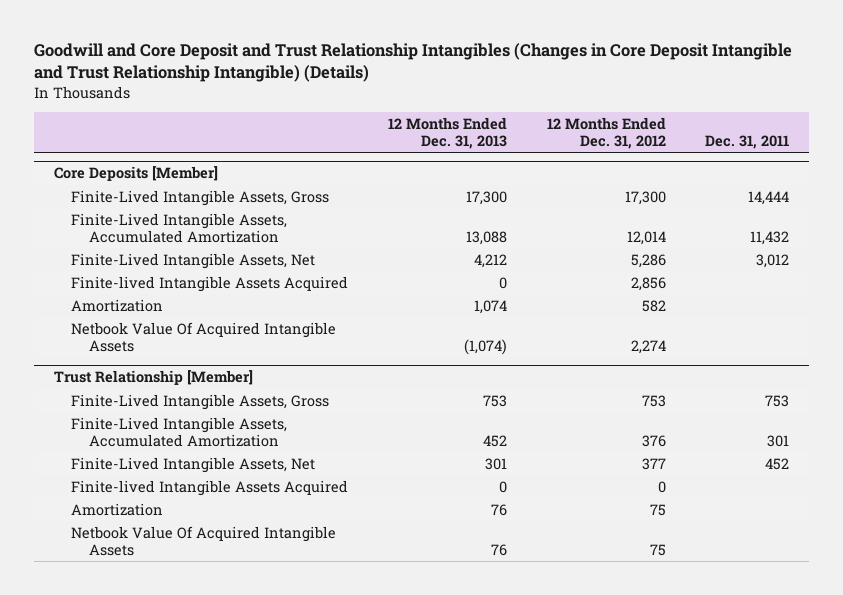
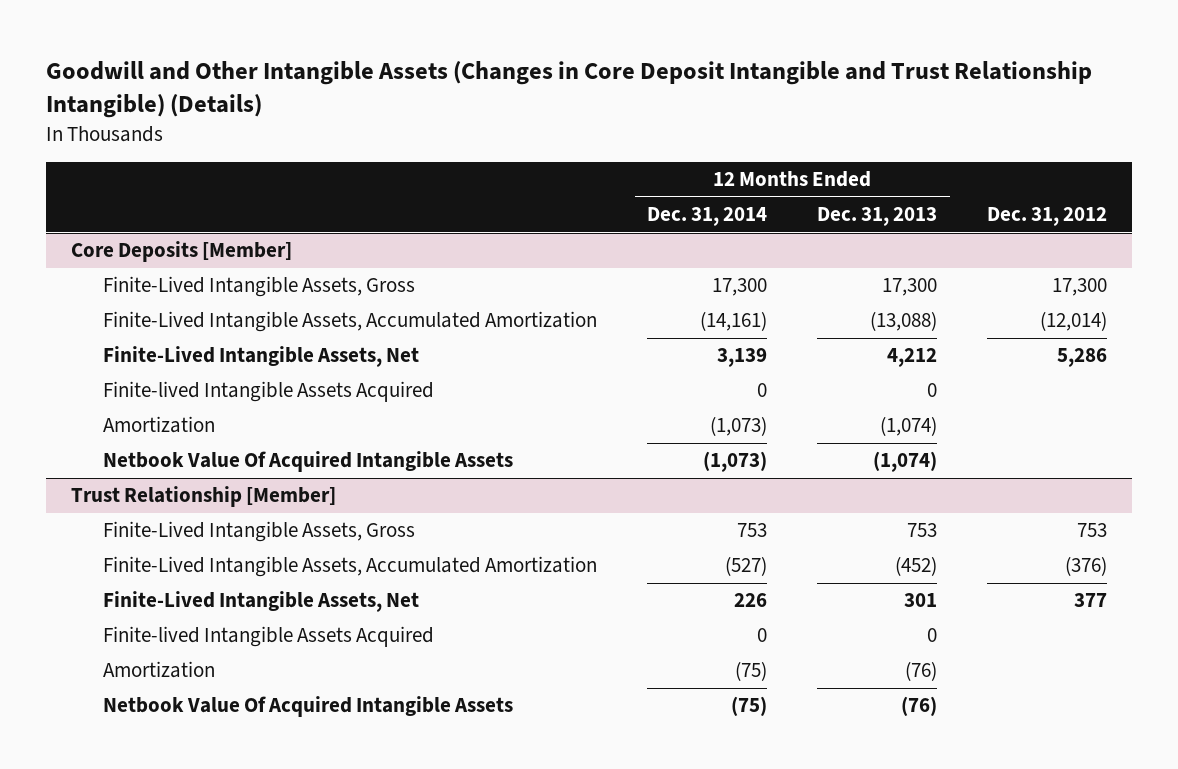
- Goodwill and Core Deposit and Trust Relationship Intangibles (Changes in Core Deposit Intangible and Trust Relationship Intangible) (Details)
+ Goodwill and Other Intangible Assets (Changes in Core Deposit Intangible and Trust Relationship Intangible) (Details)
- | 12 Months Ended Dec. 31, 2013 | 12 Months Ended Dec. 31, 2012 | Dec. 31, 2011
+ | 12 Months Ended Dec. 31, 2014 | 12 Months Ended Dec. 31, 2013 | Dec. 31, 2012
@ Core Deposits [Member]
- Finite-Lived Intangible Assets, Accumulated Amortization | 13,088 | 12,014 | 11,432
+ Finite-Lived Intangible Assets, Accumulated Amortization | (14,161) | (13,088) | (12,014)
- Amortization | 1,074 | 582 |
+ Amortization | (1,073) | (1,074) |
@ Trust Relationship [Member]
- Finite-Lived Intangible Assets, Accumulated Amortization | 452 | 376 | 301
+ Finite-Lived Intangible Assets, Accumulated Amortization | (527) | (452) | (376)
- Amortization | 76 | 75 |
- Netbook Value Of Acquired Intangible Assets | 76 | 75 |
+ Amortization | (75) | (76) |
+ Netbook Value Of Acquired Intangible Assets | (75) | (76) |

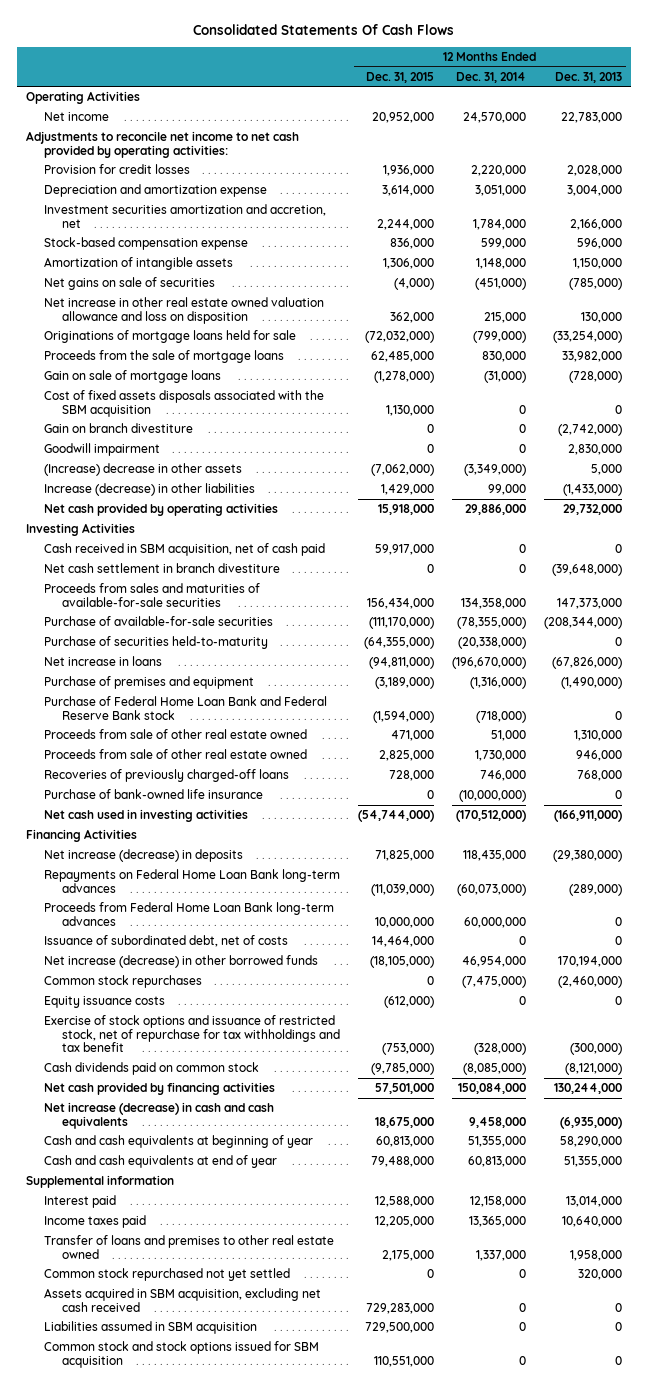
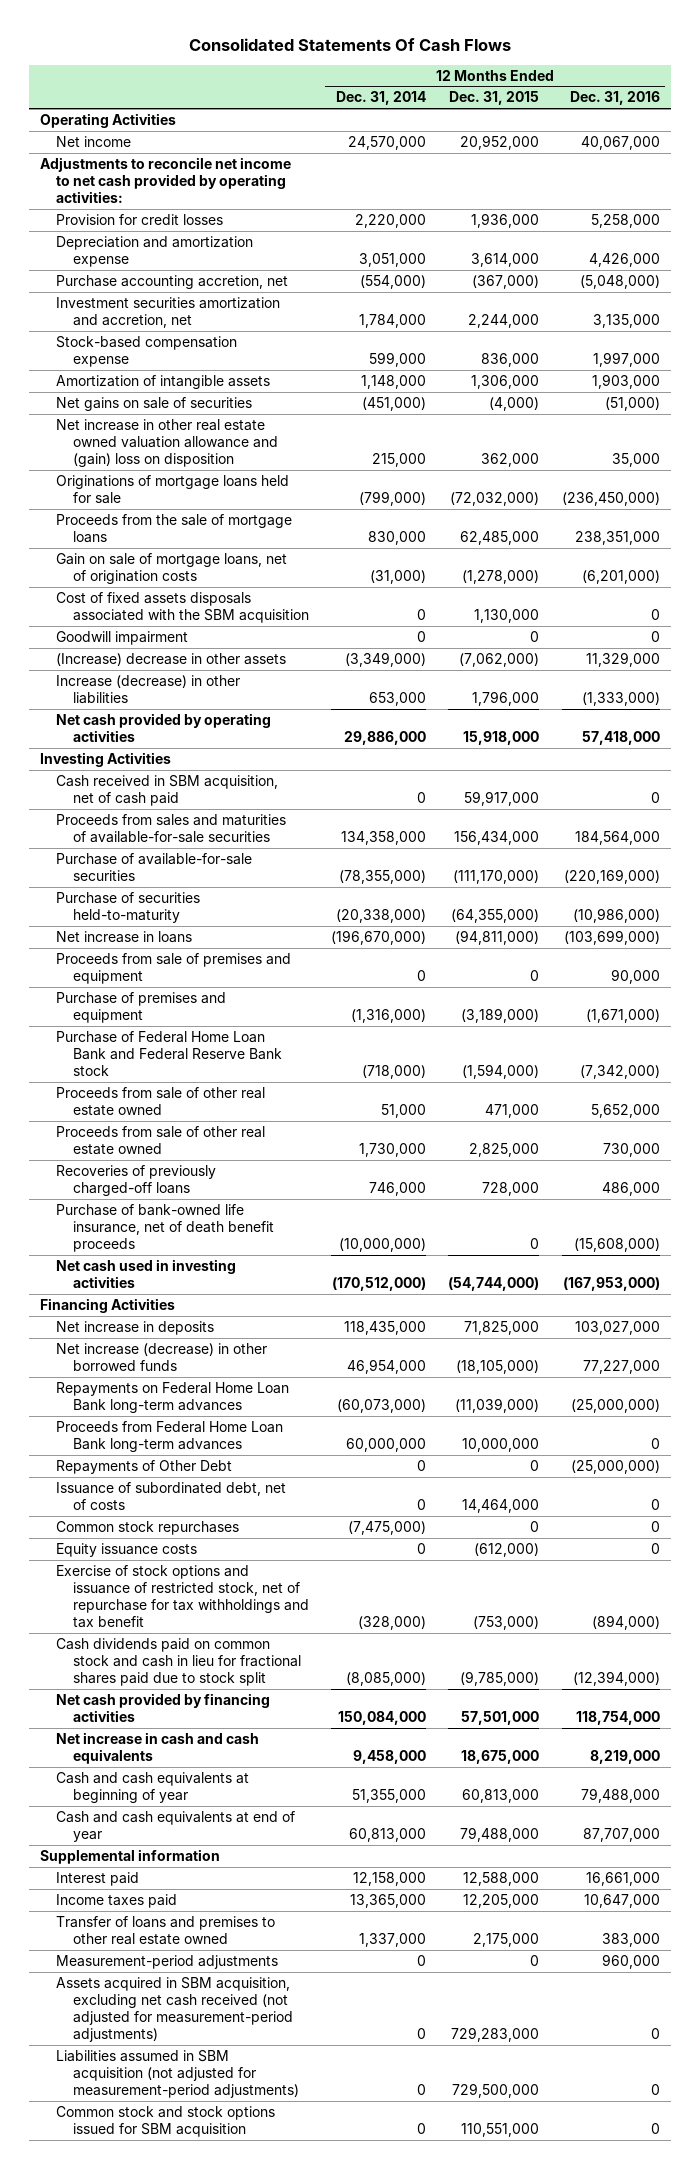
- | 12 Months Ended Dec. 31, 2015 | 12 Months Ended Dec. 31, 2014 | 12 Months Ended Dec. 31, 2013
+ | 12 Months Ended Dec. 31, 2014 | 12 Months Ended Dec. 31, 2015 | 12 Months Ended Dec. 31, 2016
+ Purchase accounting accretion, net | (554,000) | (367,000) | (5,048,000)
- Net increase in other real estate owned valuation allowance and loss on disposition | 362,000 | 215,000 | 130,000
+ Net increase in other real estate owned valuation allowance and (gain) loss on disposition | 215,000 | 362,000 | 35,000
- Gain on sale of mortgage loans | (1,278,000) | (31,000) | (728,000)
+ Gain on sale of mortgage loans, net of origination costs | (31,000) | (1,278,000) | (6,201,000)
- Gain on branch divestiture | 0 | 0 | (2,742,000)
- Increase (decrease) in other liabilities | 1,429,000 | 99,000 | (1,433,000)
+ Increase (decrease) in other liabilities | 653,000 | 1,796,000 | (1,333,000)
- Net cash settlement in branch divestiture | 0 | 0 | (39,648,000)
+ Proceeds from sale of premises and equipment | 0 | 0 | 90,000
- Purchase of bank-owned life insurance | 0 | (10,000,000) | 0
+ Purchase of bank-owned life insurance, net of death benefit proceeds | (10,000,000) | 0 | (15,608,000)
- Net increase (decrease) in deposits | 71,825,000 | 118,435,000 | (29,380,000)
+ Net increase in deposits | 118,435,000 | 71,825,000 | 103,027,000
moved up: Net increase (decrease) in other borrowed funds | 46,954,000 | (18,105,000) | 77,227,000
+ Repayments of Other Debt | 0 | 0 | (25,000,000)
- Cash dividends paid on common stock | (9,785,000) | (8,085,000) | (8,121,000)
+ Cash dividends paid on common stock and cash in lieu for fractional shares paid due to stock split | (8,085,000) | (9,785,000) | (12,394,000)
- Net increase (decrease) in cash and cash equivalents | 18,675,000 | 9,458,000 | (6,935,000)
+ Net increase in cash and cash equivalents | 9,458,000 | 18,675,000 | 8,219,000
- Common stock repurchased not yet settled | 0 | 0 | 320,000
- Assets acquired in SBM acquisition, excluding net cash received | 729,283,000 | 0 | 0
- Liabilities assumed in SBM acquisition | 729,500,000 | 0 | 0
+ Measurement-period adjustments | 0 | 0 | 960,000
+ Assets acquired in SBM acquisition, excluding net cash received (not adjusted for measurement-period adjustments) | 0 | 729,283,000 | 0
+ Liabilities assumed in SBM acquisition (not adjusted for measurement-period adjustments) | 0 | 729,500,000 | 0

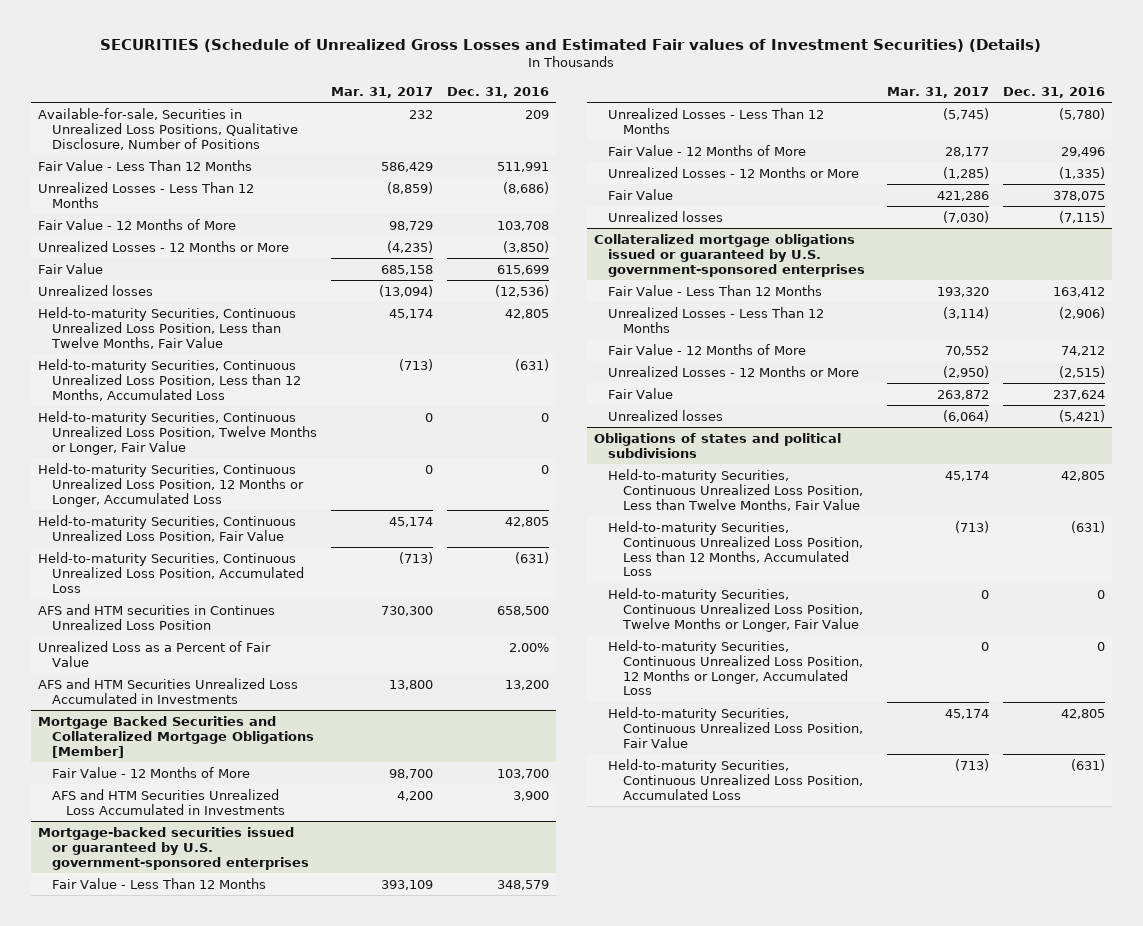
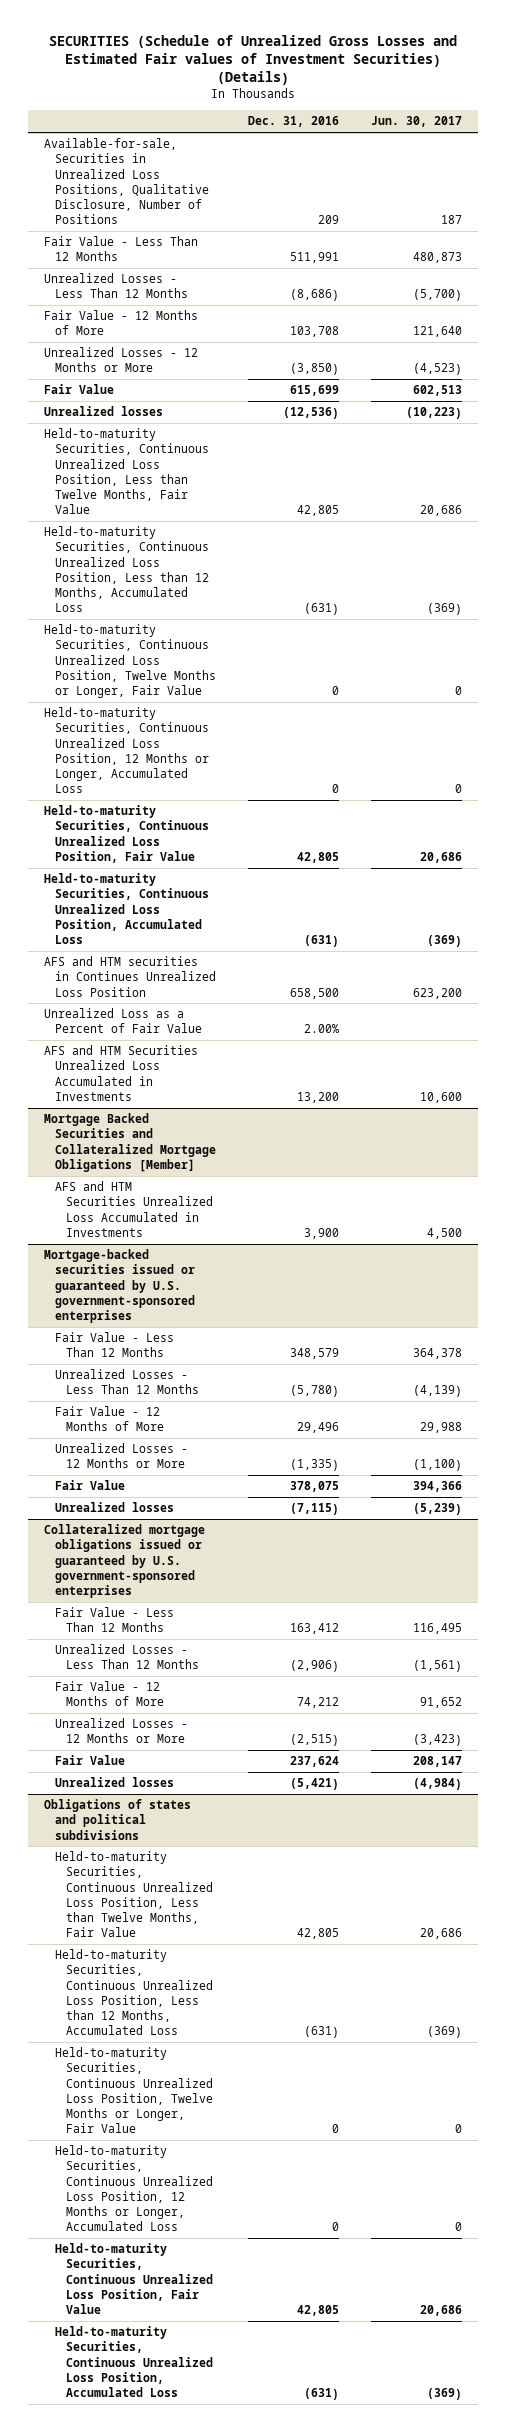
- | Mar. 31, 2017 | Dec. 31, 2016
+ | Dec. 31, 2016 | Jun. 30, 2017
@ Mortgage Backed Securities and Collateralized Mortgage Obligations [Member]
- Fair Value - 12 Months of More | 98,700 | 103,700

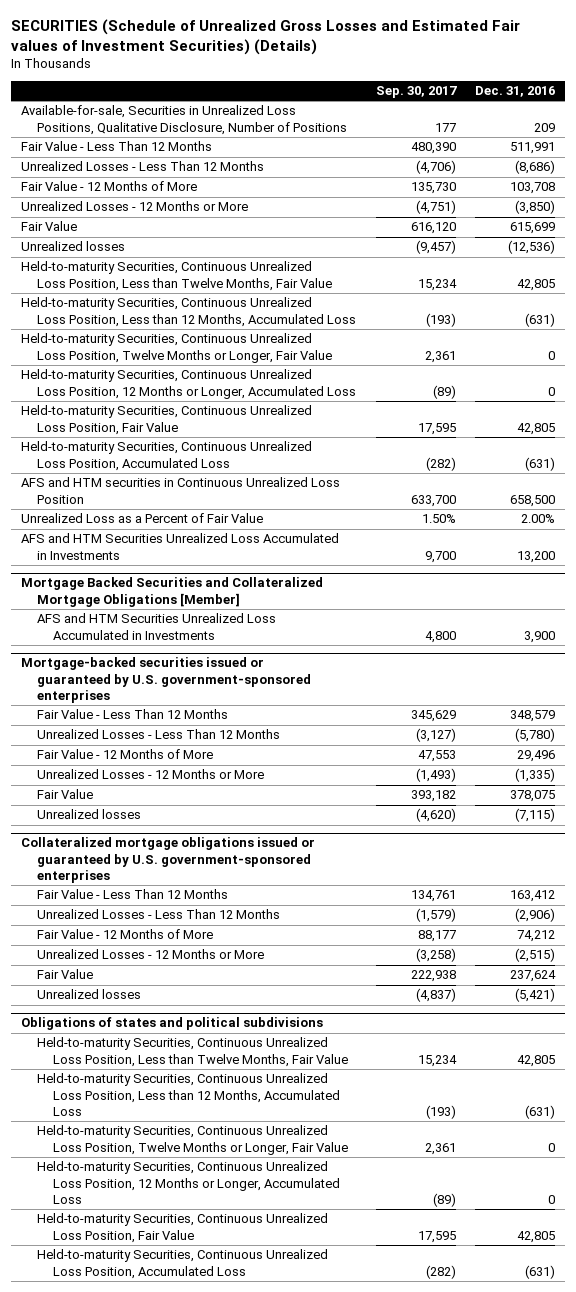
- | Dec. 31, 2016 | Jun. 30, 2017
+ | Sep. 30, 2017 | Dec. 31, 2016
- AFS and HTM securities in Continues Unrealized Loss Position | 658,500 | 623,200
+ AFS and HTM securities in Continuous Unrealized Loss Position | 633,700 | 658,500

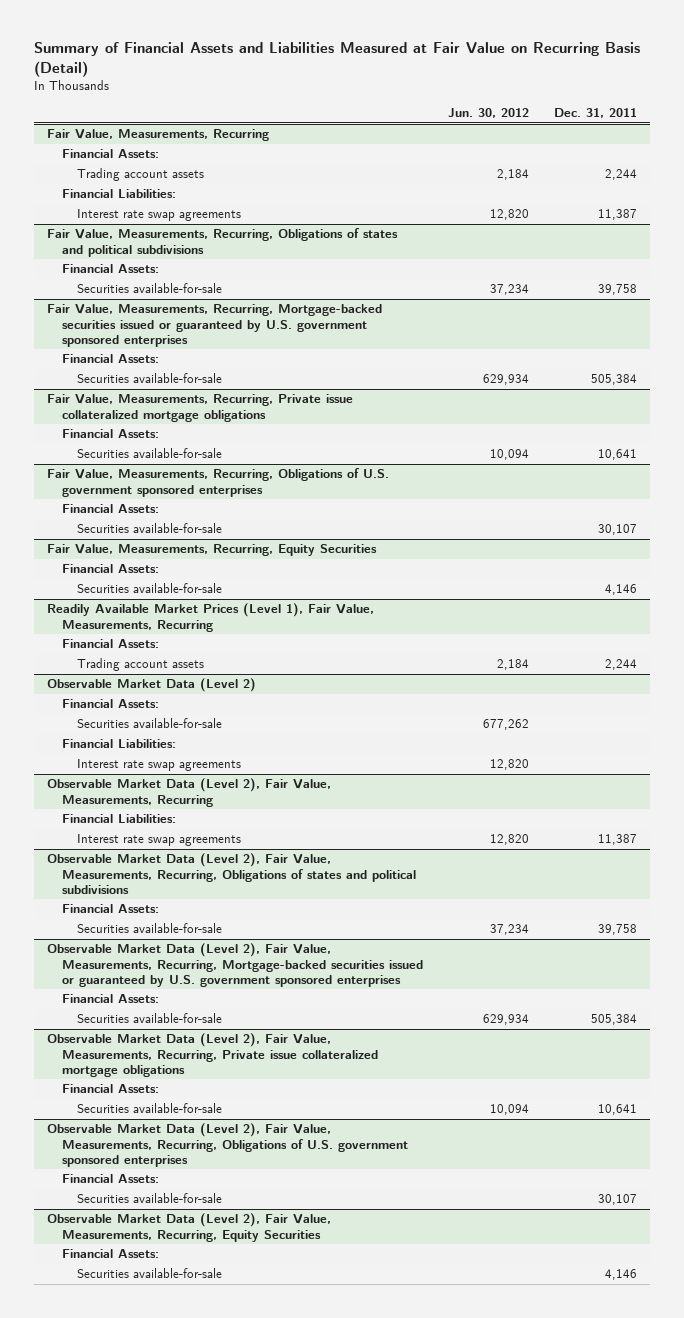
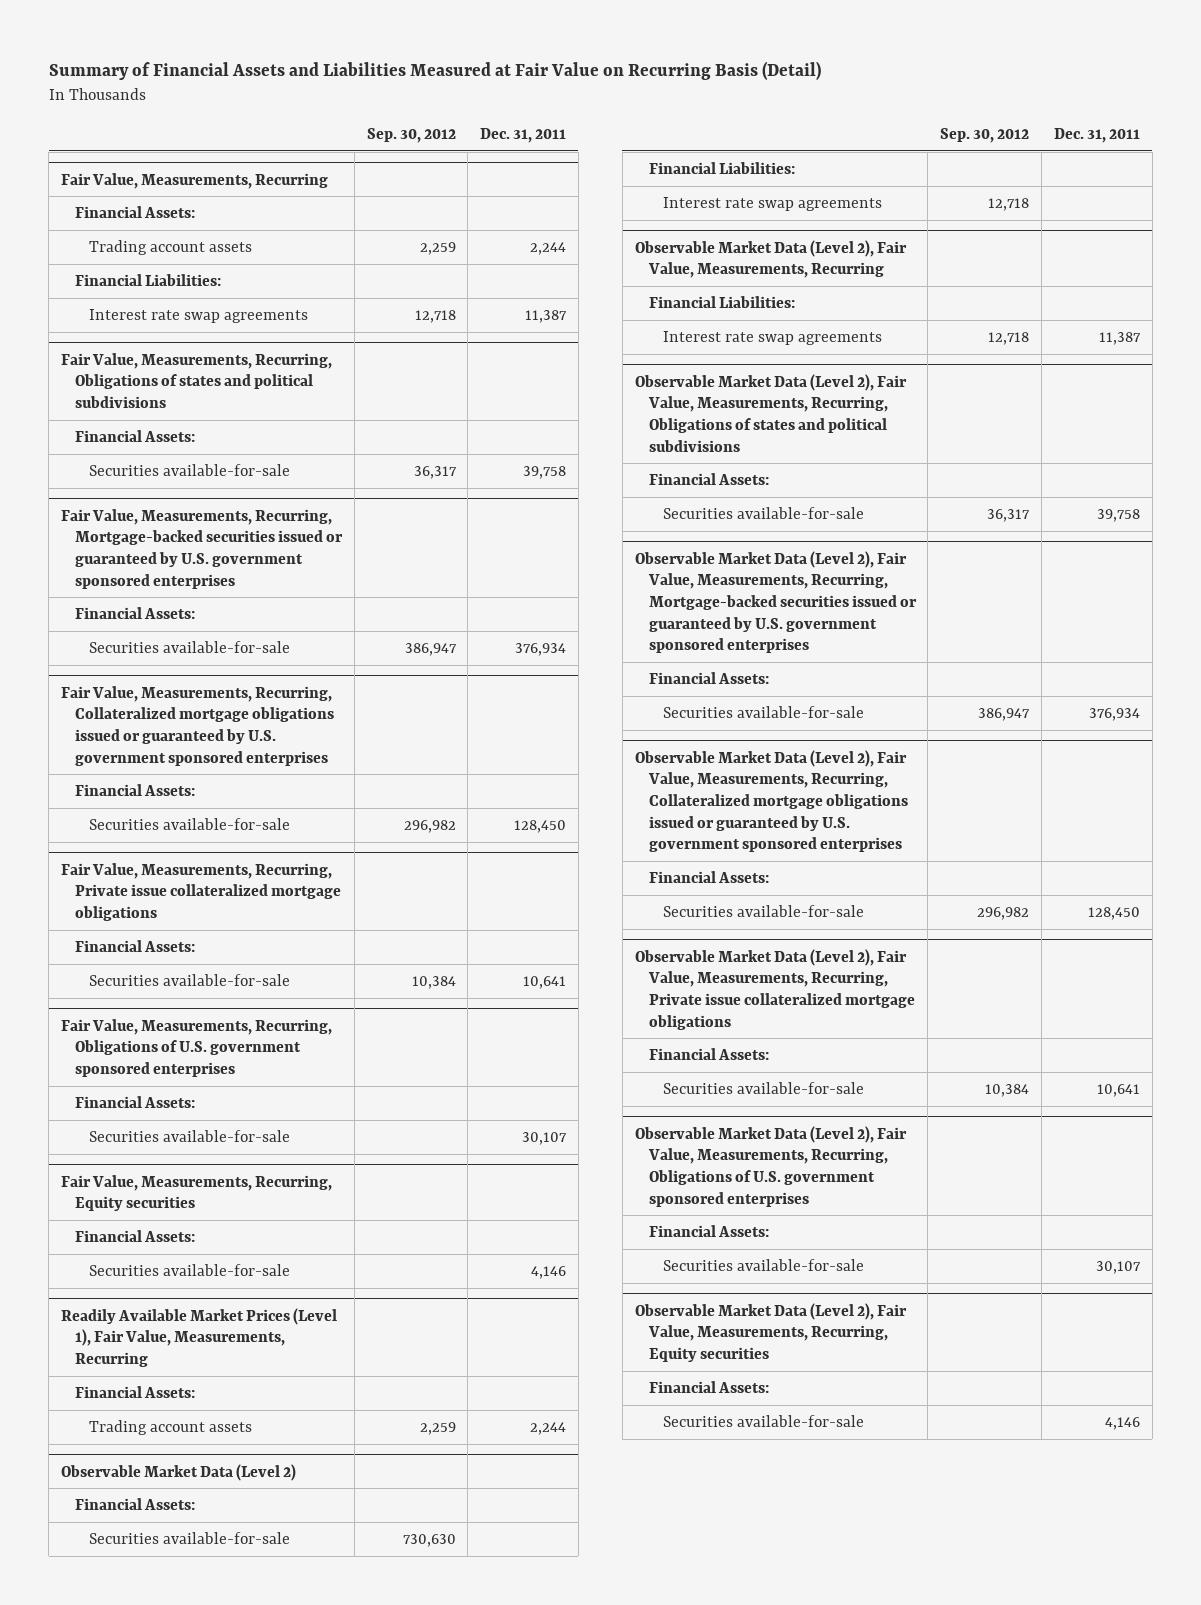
- | Jun. 30, 2012 | Dec. 31, 2011
+ | Sep. 30, 2012 | Dec. 31, 2011
@ Fair Value, Measurements, Recurring, Mortgage-backed securities issued or guaranteed by U.S. government sponsored enterprises
- Securities available-for-sale | 629,934 | 505,384
+ Securities available-for-sale | 386,947 | 376,934
+ Fair Value, Measurements, Recurring, Collateralized mortgage obligations issued or guaranteed by U.S. government sponsored enterprises
+ Financial Assets:
+ Securities available-for-sale | 296,982 | 128,450
- Fair Value, Measurements, Recurring, Equity Securities
+ Fair Value, Measurements, Recurring, Equity securities
@ Observable Market Data (Level 2), Fair Value, Measurements, Recurring, Mortgage-backed securities issued or guaranteed by U.S. government sponsored enterprises
- Securities available-for-sale | 629,934 | 505,384
+ Securities available-for-sale | 386,947 | 376,934
+ Observable Market Data (Level 2), Fair Value, Measurements, Recurring, Collateralized mortgage obligations issued or guaranteed by U.S. government sponsored enterprises
+ Financial Assets:
+ Securities available-for-sale | 296,982 | 128,450
- Observable Market Data (Level 2), Fair Value, Measurements, Recurring, Equity Securities
+ Observable Market Data (Level 2), Fair Value, Measurements, Recurring, Equity securities

